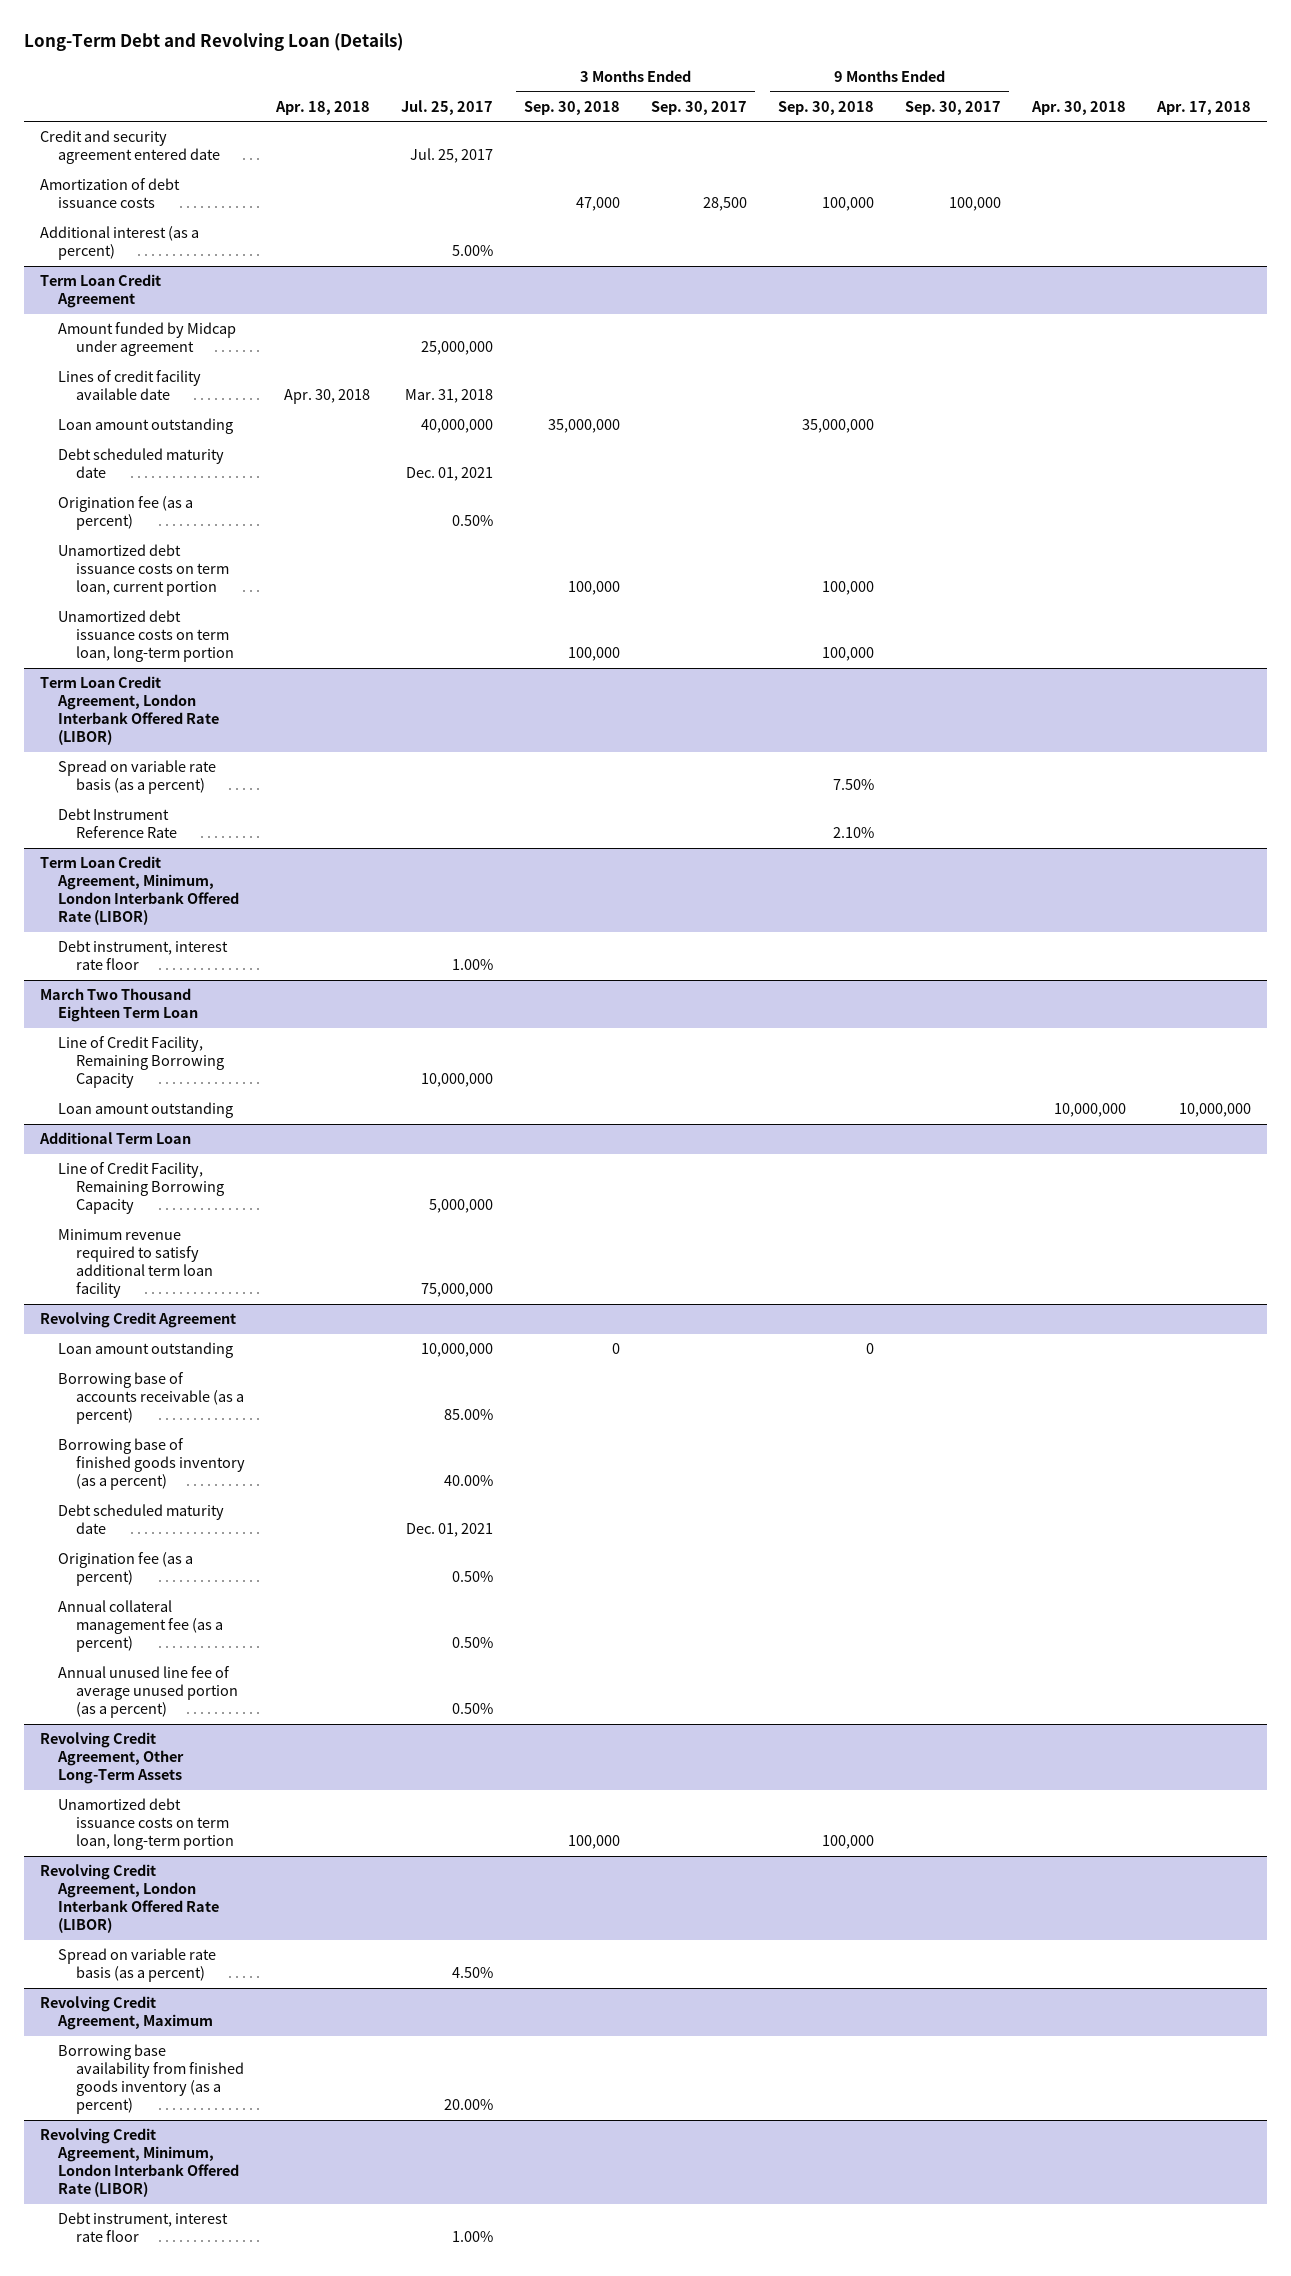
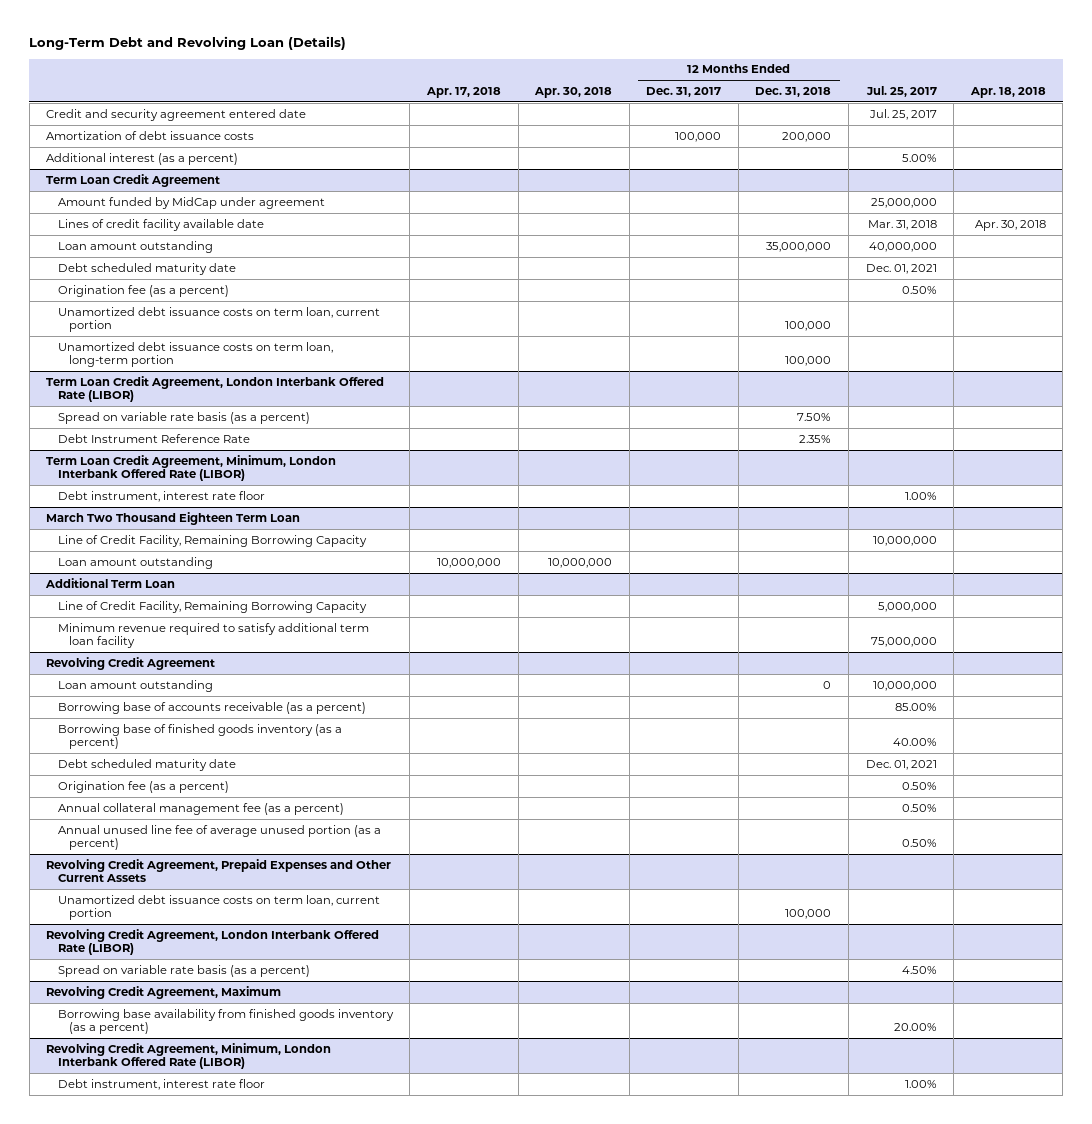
- | Apr. 18, 2018 | Jul. 25, 2017 | 3 Months Ended Sep. 30, 2018 | 3 Months Ended Sep. 30, 2017 | 9 Months Ended Sep. 30, 2018 | 9 Months Ended Sep. 30, 2017 | Apr. 30, 2018 | Apr. 17, 2018
+ | Apr. 17, 2018 | Apr. 30, 2018 | 12 Months Ended Dec. 31, 2017 | 12 Months Ended Dec. 31, 2018 | Jul. 25, 2017 | Apr. 18, 2018
@ Term Loan Credit Agreement
- Amount funded by Midcap under agreement | | 25,000,000 | | | | | |
+ Amount funded by MidCap under agreement | | | | | 25,000,000 |
- Revolving Credit Agreement, Other Long-Term Assets
- Unamortized debt issuance costs on term loan, long-term portion | | | 100,000 | | 100,000 | | |
+ Revolving Credit Agreement, Prepaid Expenses and Other Current Assets
+ Unamortized debt issuance costs on term loan, current portion | | | | 100,000 | |

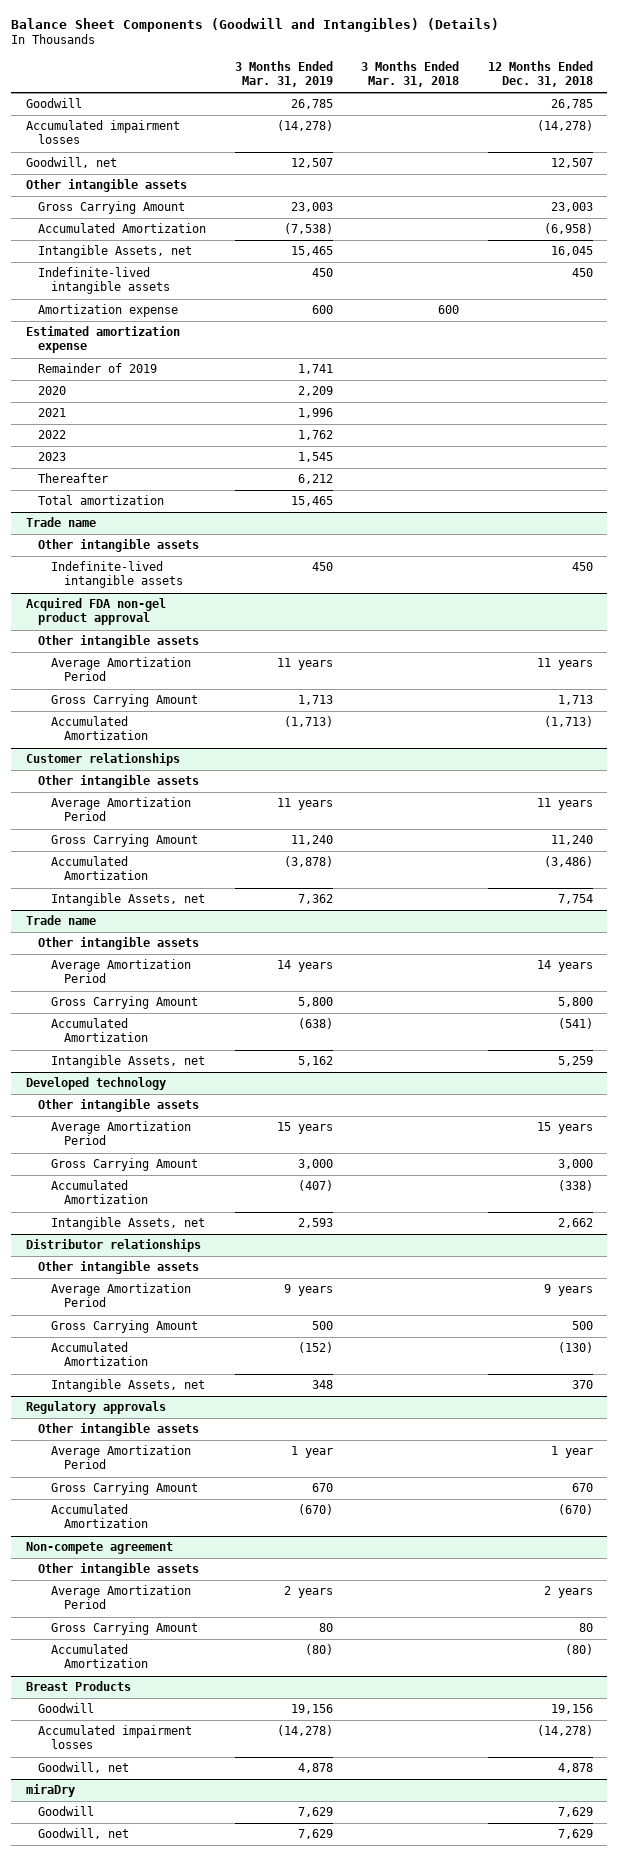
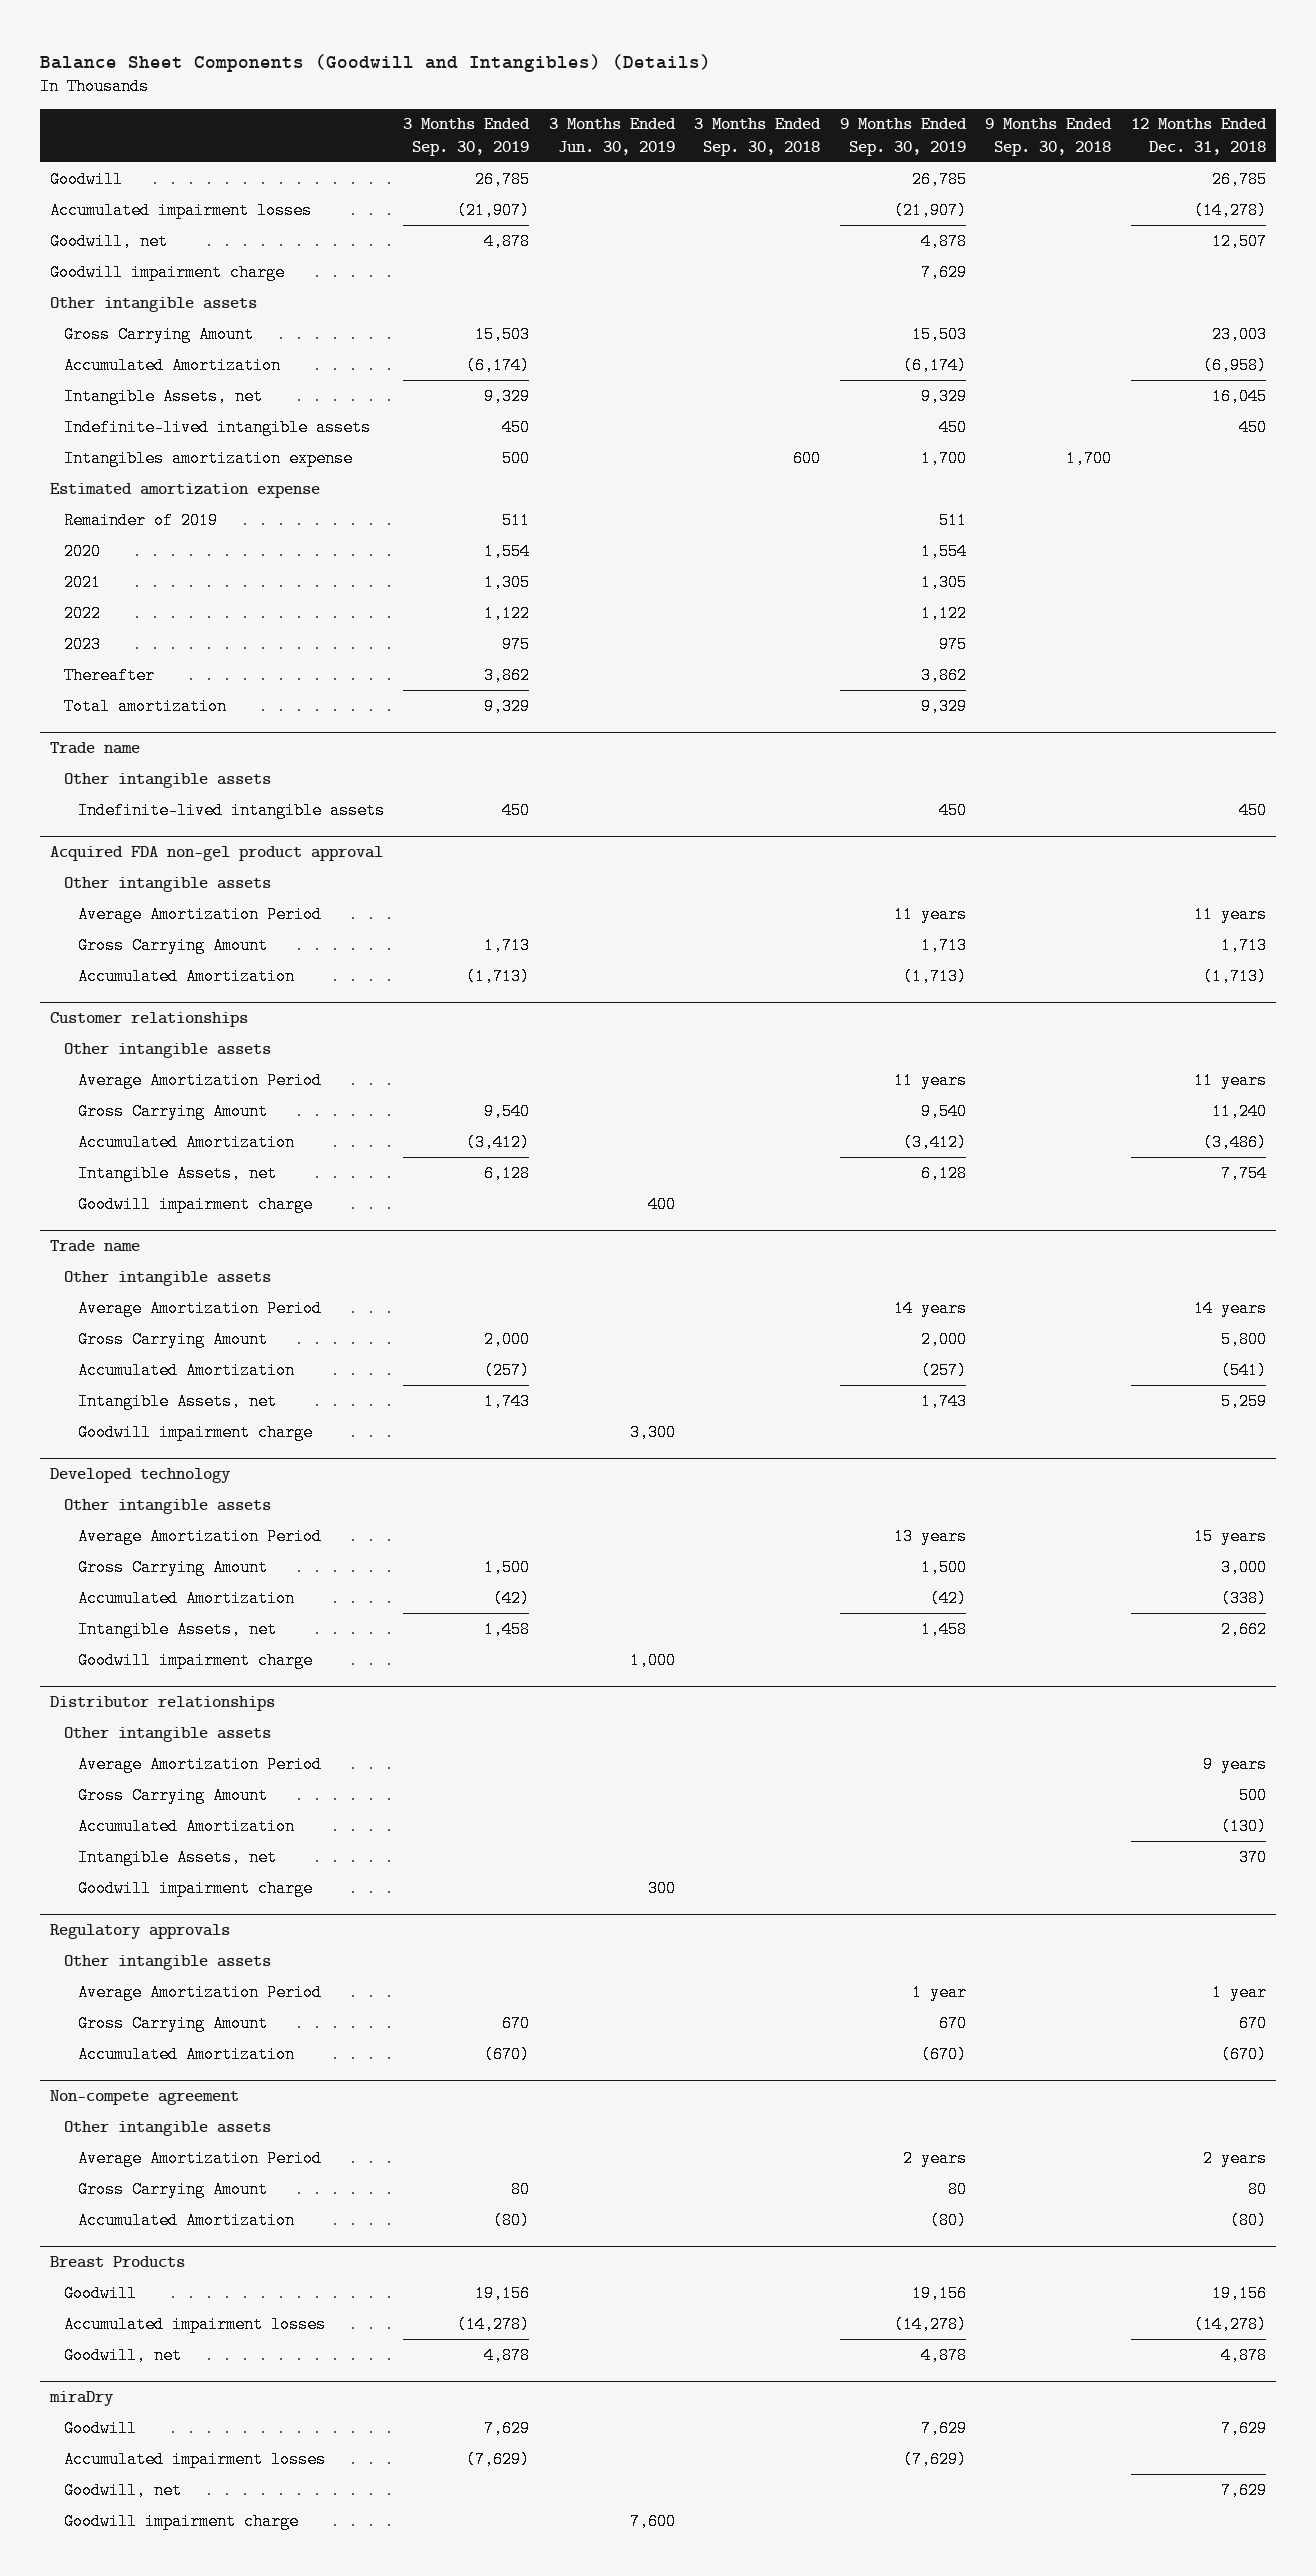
- | 3 Months Ended Mar. 31, 2019 | 3 Months Ended Mar. 31, 2018 | 12 Months Ended Dec. 31, 2018
+ | 3 Months Ended Sep. 30, 2019 | 3 Months Ended Jun. 30, 2019 | 3 Months Ended Sep. 30, 2018 | 9 Months Ended Sep. 30, 2019 | 9 Months Ended Sep. 30, 2018 | 12 Months Ended Dec. 31, 2018
+ Goodwill impairment charge | | | | 7,629 | |
- Amortization expense | 600 | 600 |
+ Intangibles amortization expense | 500 | | 600 | 1,700 | 1,700 |
@ Customer relationships
+ Goodwill impairment charge | | 400 | | | |
@ Trade name
+ Goodwill impairment charge | | 3,300 | | | |
@ Developed technology
+ Goodwill impairment charge | | 1,000 | | | |
@ Distributor relationships
+ Goodwill impairment charge | | 300 | | | |
@ miraDry
+ Accumulated impairment losses | (7,629) | | | (7,629) | |
+ Goodwill impairment charge | | 7,600 | | | |

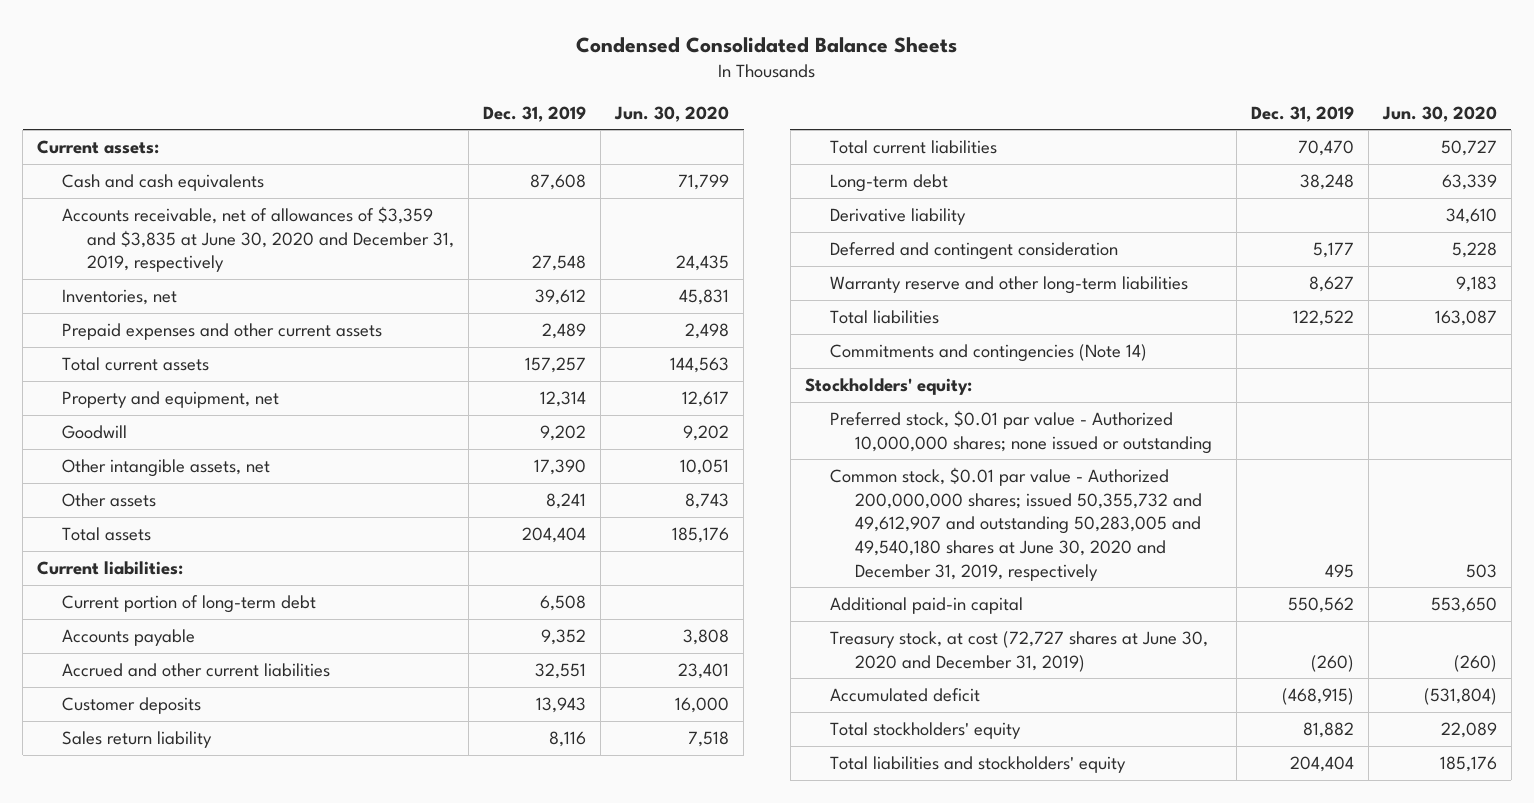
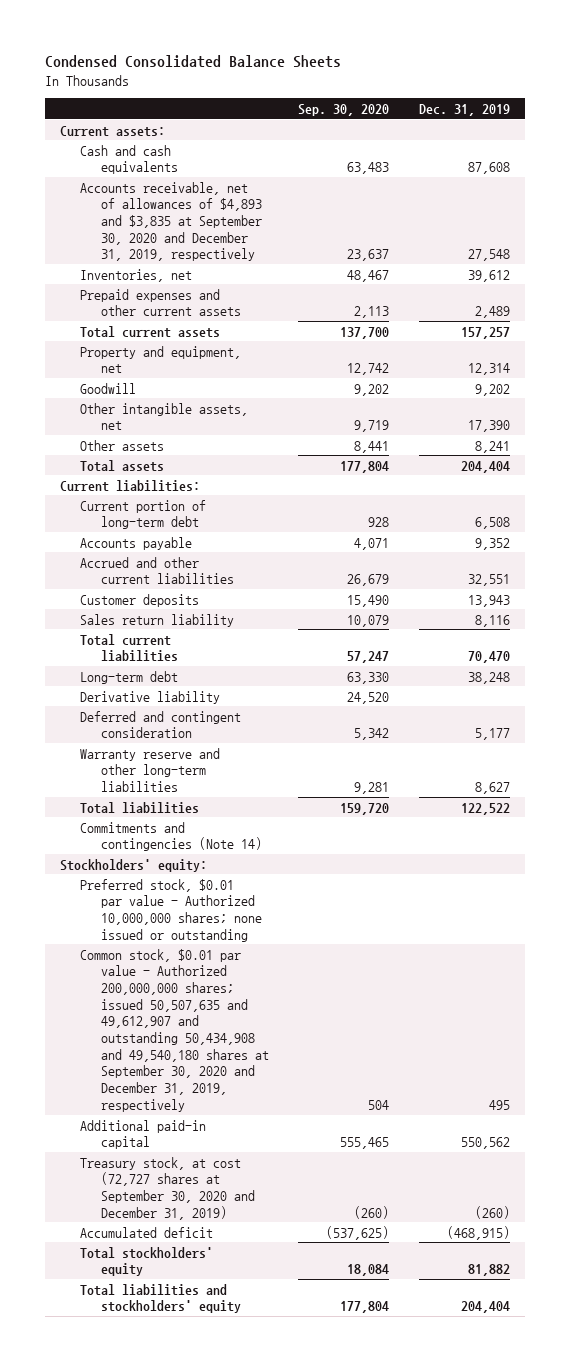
- | Dec. 31, 2019 | Jun. 30, 2020
+ | Sep. 30, 2020 | Dec. 31, 2019
- Accounts receivable, net of allowances of $3,359 and $3,835 at June 30, 2020 and December 31, 2019, respectively | 27,548 | 24,435
+ Accounts receivable, net of allowances of $4,893 and $3,835 at September 30, 2020 and December 31, 2019, respectively | 23,637 | 27,548
- Common stock, $0.01 par value - Authorized 200,000,000 shares; issued 50,355,732 and 49,612,907 and outstanding 50,283,005 and 49,540,180 shares at June 30, 2020 and December 31, 2019, respectively | 495 | 503
+ Common stock, $0.01 par value - Authorized 200,000,000 shares; issued 50,507,635 and 49,612,907 and outstanding 50,434,908 and 49,540,180 shares at September 30, 2020 and December 31, 2019, respectively | 504 | 495
- Treasury stock, at cost (72,727 shares at June 30, 2020 and December 31, 2019) | (260) | (260)
+ Treasury stock, at cost (72,727 shares at September 30, 2020 and December 31, 2019) | (260) | (260)

